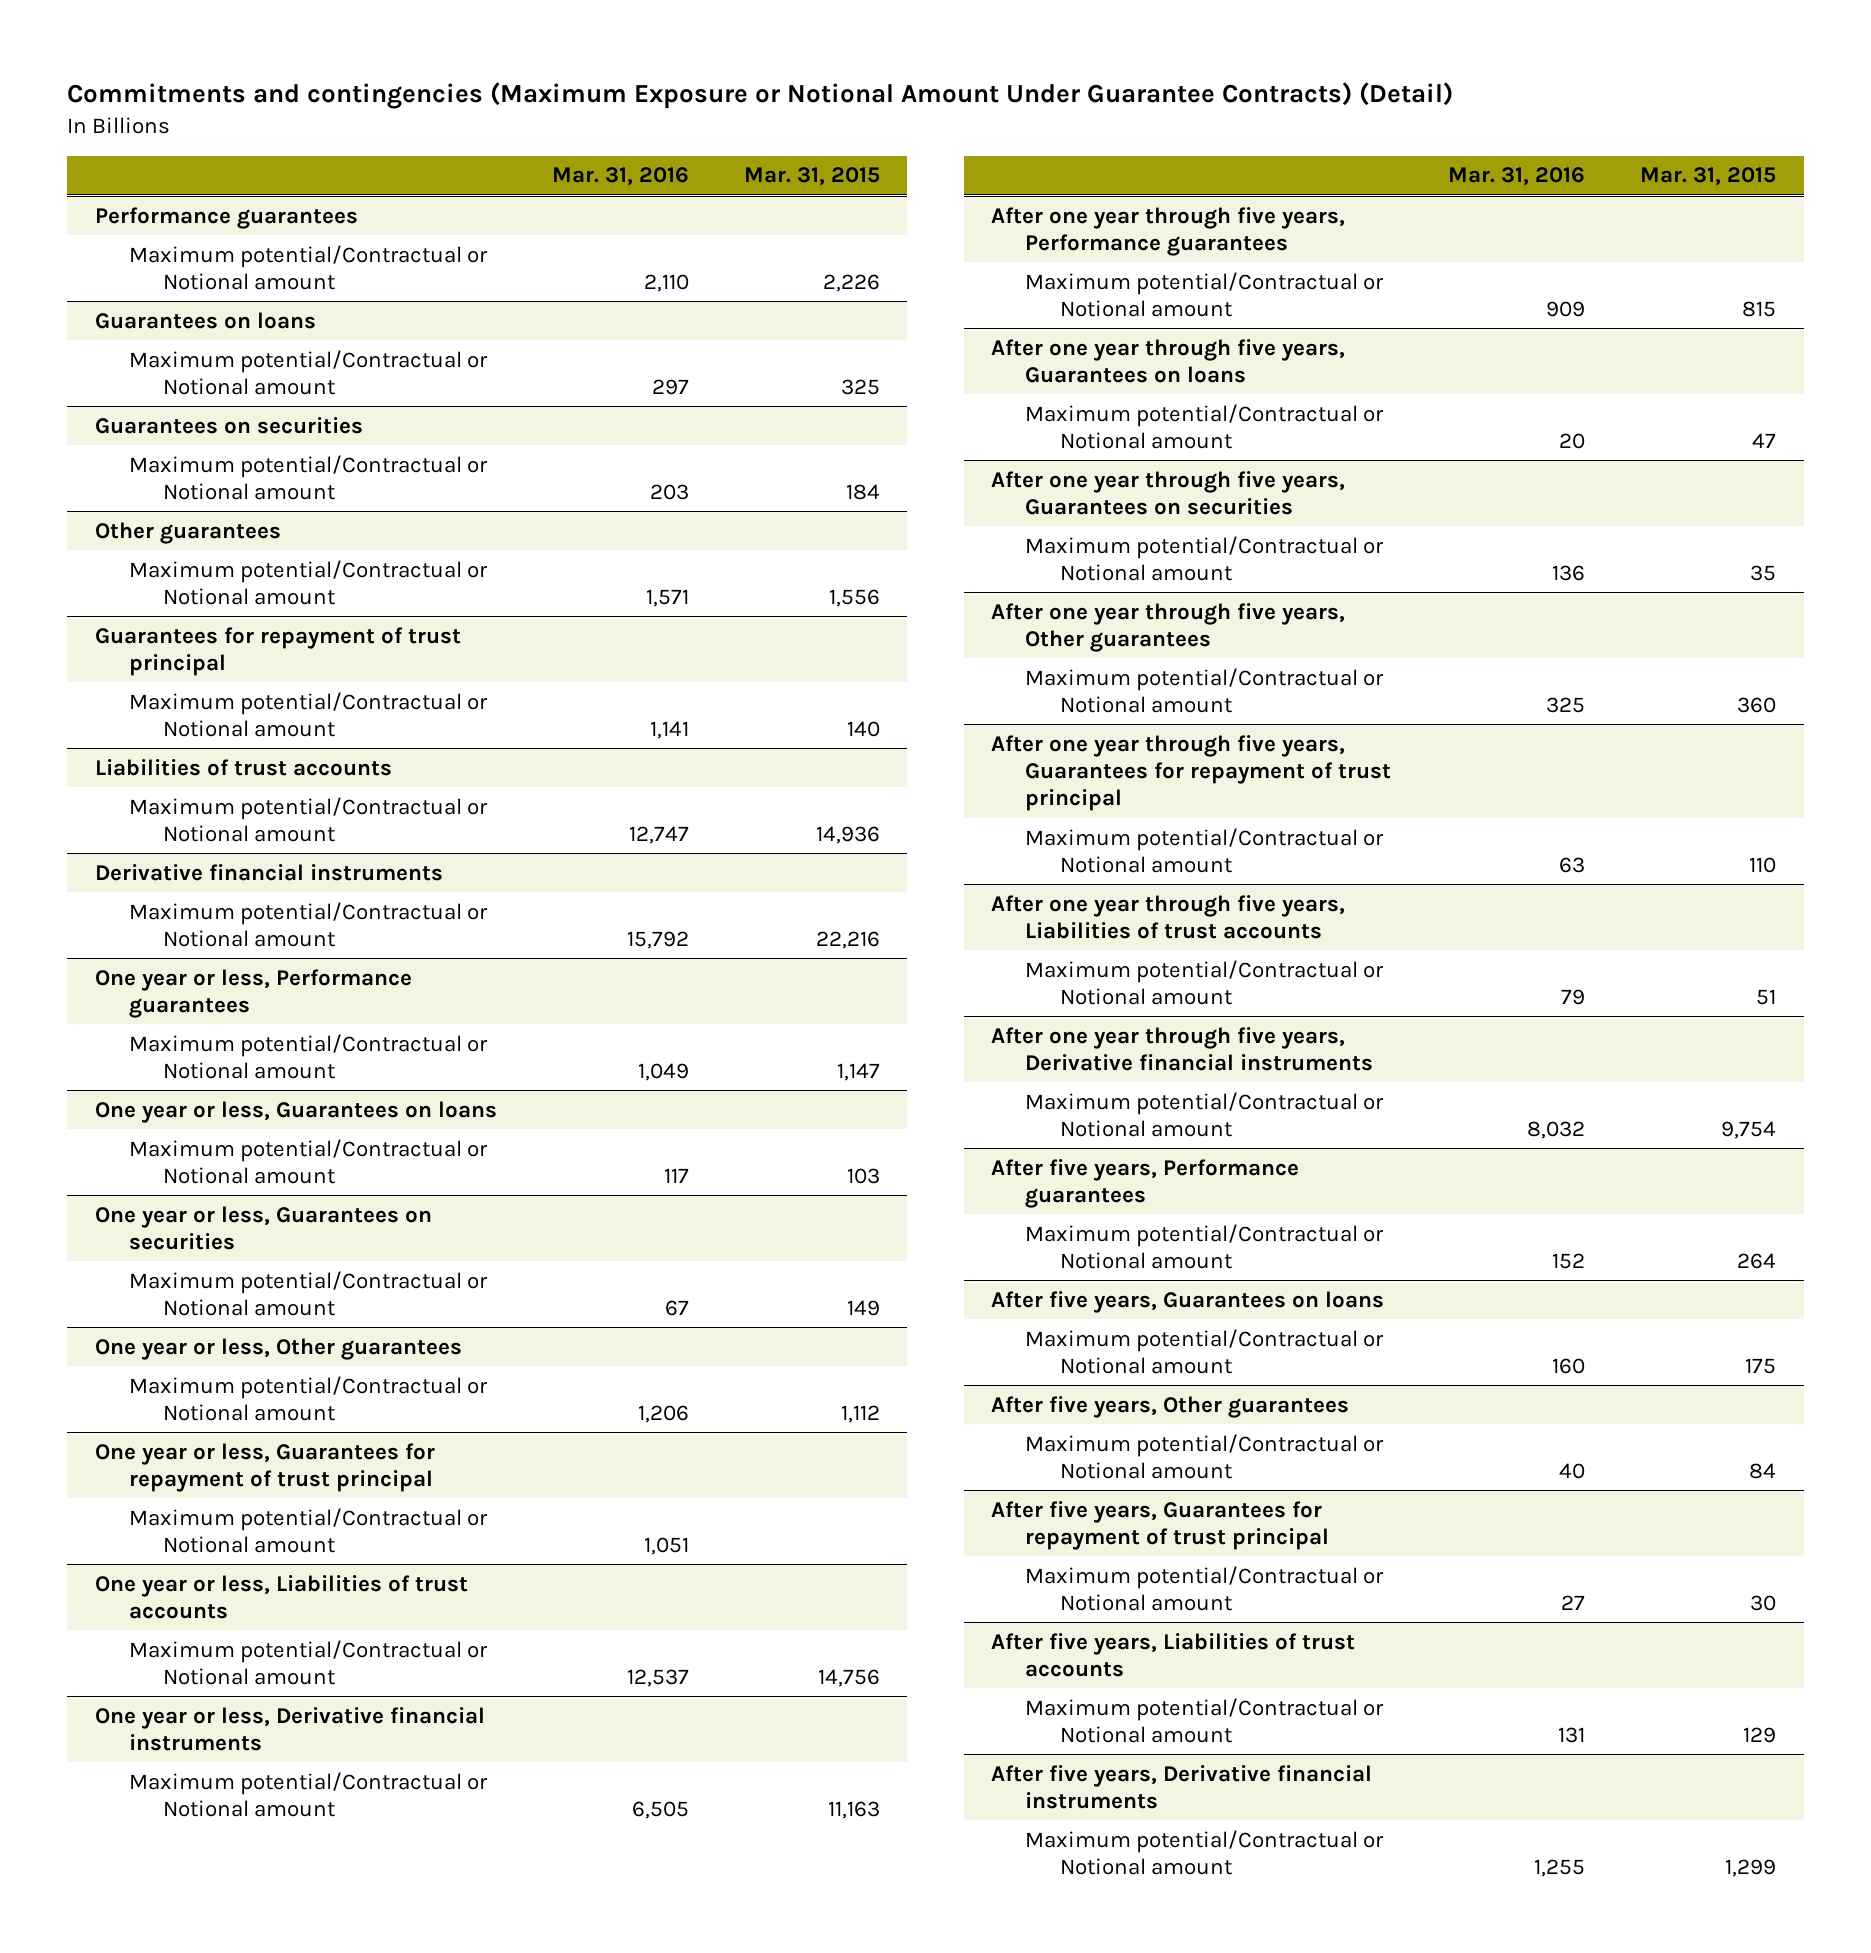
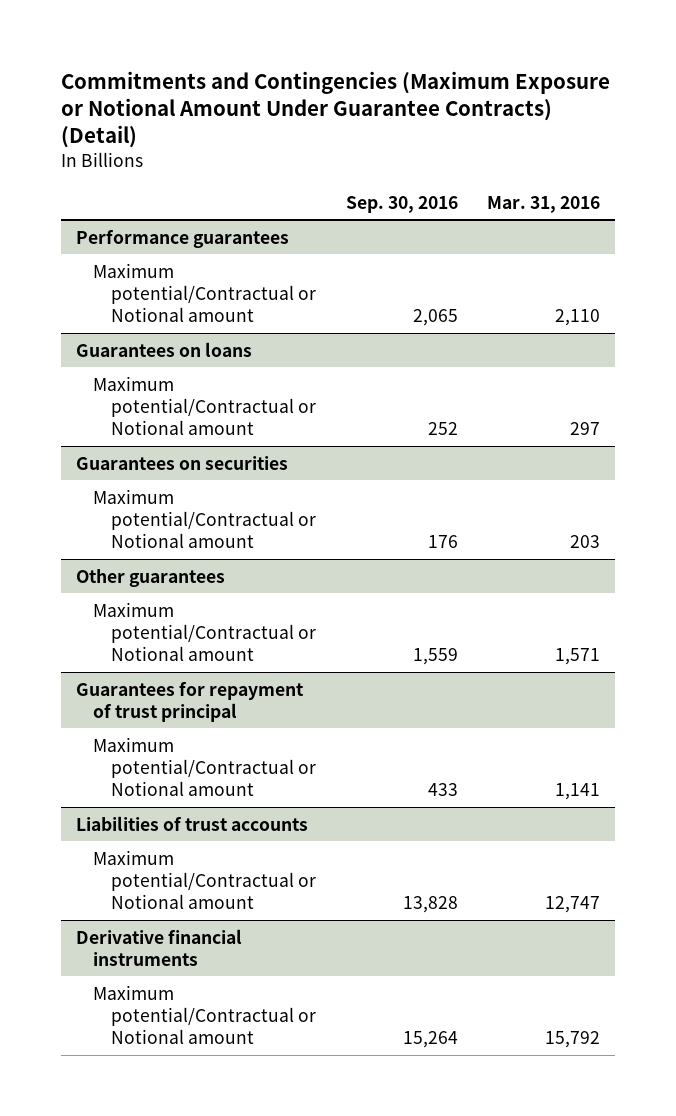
- Commitments and contingencies (Maximum Exposure or Notional Amount Under Guarantee Contracts) (Detail)
+ Commitments and Contingencies (Maximum Exposure or Notional Amount Under Guarantee Contracts) (Detail)
- | Mar. 31, 2016 | Mar. 31, 2015
+ | Sep. 30, 2016 | Mar. 31, 2016
- One year or less, Performance guarantees
- Maximum potential/Contractual or Notional amount | 1,049 | 1,147
- One year or less, Guarantees on loans
- Maximum potential/Contractual or Notional amount | 117 | 103
- One year or less, Guarantees on securities
- Maximum potential/Contractual or Notional amount | 67 | 149
- One year or less, Other guarantees
- Maximum potential/Contractual or Notional amount | 1,206 | 1,112
- One year or less, Guarantees for repayment of trust principal
- Maximum potential/Contractual or Notional amount | 1,051 |
- One year or less, Liabilities of trust accounts
- Maximum potential/Contractual or Notional amount | 12,537 | 14,756
- One year or less, Derivative financial instruments
- Maximum potential/Contractual or Notional amount | 6,505 | 11,163
- After one year through five years, Performance guarantees
- Maximum potential/Contractual or Notional amount | 909 | 815
- After one year through five years, Guarantees on loans
- Maximum potential/Contractual or Notional amount | 20 | 47
- After one year through five years, Guarantees on securities
- Maximum potential/Contractual or Notional amount | 136 | 35
- After one year through five years, Other guarantees
- Maximum potential/Contractual or Notional amount | 325 | 360
- After one year through five years, Guarantees for repayment of trust principal
- Maximum potential/Contractual or Notional amount | 63 | 110
- After one year through five years, Liabilities of trust accounts
- Maximum potential/Contractual or Notional amount | 79 | 51
- After one year through five years, Derivative financial instruments
- Maximum potential/Contractual or Notional amount | 8,032 | 9,754
- After five years, Performance guarantees
- Maximum potential/Contractual or Notional amount | 152 | 264
- After five years, Guarantees on loans
- Maximum potential/Contractual or Notional amount | 160 | 175
- After five years, Other guarantees
- Maximum potential/Contractual or Notional amount | 40 | 84
- After five years, Guarantees for repayment of trust principal
- Maximum potential/Contractual or Notional amount | 27 | 30
- After five years, Liabilities of trust accounts
- Maximum potential/Contractual or Notional amount | 131 | 129
- After five years, Derivative financial instruments
- Maximum potential/Contractual or Notional amount | 1,255 | 1,299

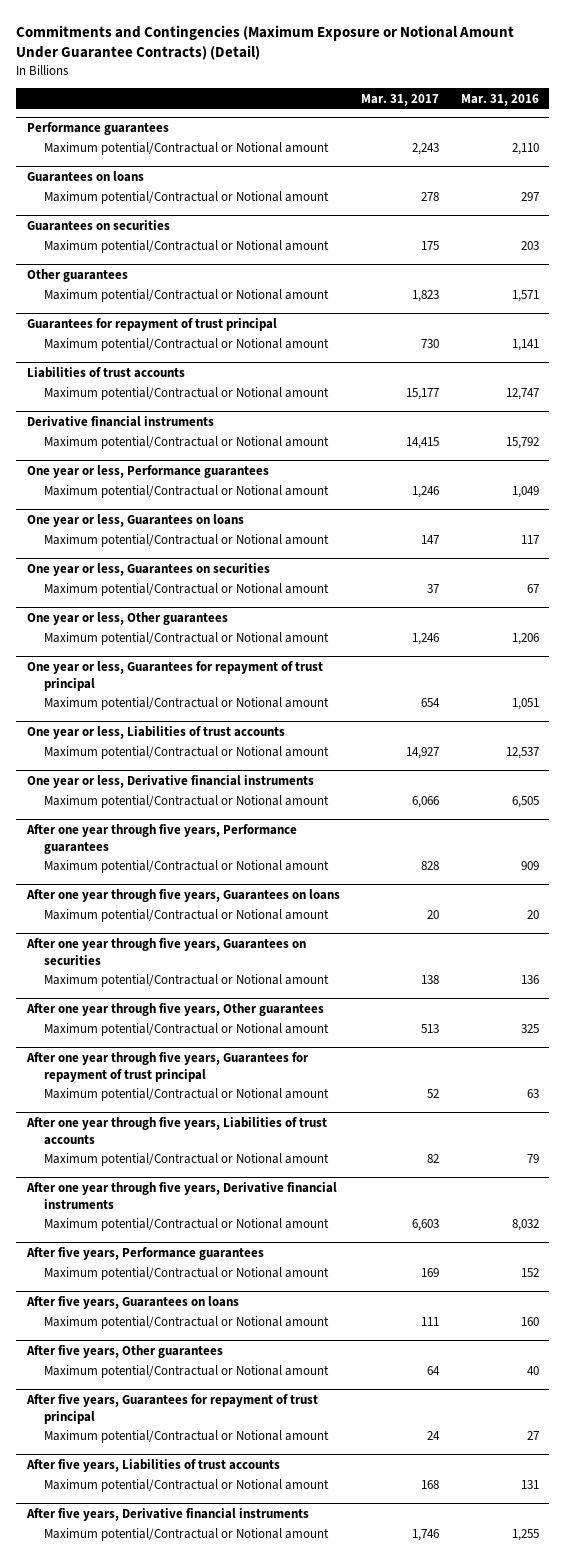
- | Sep. 30, 2016 | Mar. 31, 2016
+ | Mar. 31, 2017 | Mar. 31, 2016
+ One year or less, Performance guarantees
+ Maximum potential/Contractual or Notional amount | 1,246 | 1,049
+ One year or less, Guarantees on loans
+ Maximum potential/Contractual or Notional amount | 147 | 117
+ One year or less, Guarantees on securities
+ Maximum potential/Contractual or Notional amount | 37 | 67
+ One year or less, Other guarantees
+ Maximum potential/Contractual or Notional amount | 1,246 | 1,206
+ One year or less, Guarantees for repayment of trust principal
+ Maximum potential/Contractual or Notional amount | 654 | 1,051
+ One year or less, Liabilities of trust accounts
+ Maximum potential/Contractual or Notional amount | 14,927 | 12,537
+ One year or less, Derivative financial instruments
+ Maximum potential/Contractual or Notional amount | 6,066 | 6,505
+ After one year through five years, Performance guarantees
+ Maximum potential/Contractual or Notional amount | 828 | 909
+ After one year through five years, Guarantees on loans
+ Maximum potential/Contractual or Notional amount | 20 | 20
+ After one year through five years, Guarantees on securities
+ Maximum potential/Contractual or Notional amount | 138 | 136
+ After one year through five years, Other guarantees
+ Maximum potential/Contractual or Notional amount | 513 | 325
+ After one year through five years, Guarantees for repayment of trust principal
+ Maximum potential/Contractual or Notional amount | 52 | 63
+ After one year through five years, Liabilities of trust accounts
+ Maximum potential/Contractual or Notional amount | 82 | 79
+ After one year through five years, Derivative financial instruments
+ Maximum potential/Contractual or Notional amount | 6,603 | 8,032
+ After five years, Performance guarantees
+ Maximum potential/Contractual or Notional amount | 169 | 152
+ After five years, Guarantees on loans
+ Maximum potential/Contractual or Notional amount | 111 | 160
+ After five years, Other guarantees
+ Maximum potential/Contractual or Notional amount | 64 | 40
+ After five years, Guarantees for repayment of trust principal
+ Maximum potential/Contractual or Notional amount | 24 | 27
+ After five years, Liabilities of trust accounts
+ Maximum potential/Contractual or Notional amount | 168 | 131
+ After five years, Derivative financial instruments
+ Maximum potential/Contractual or Notional amount | 1,746 | 1,255

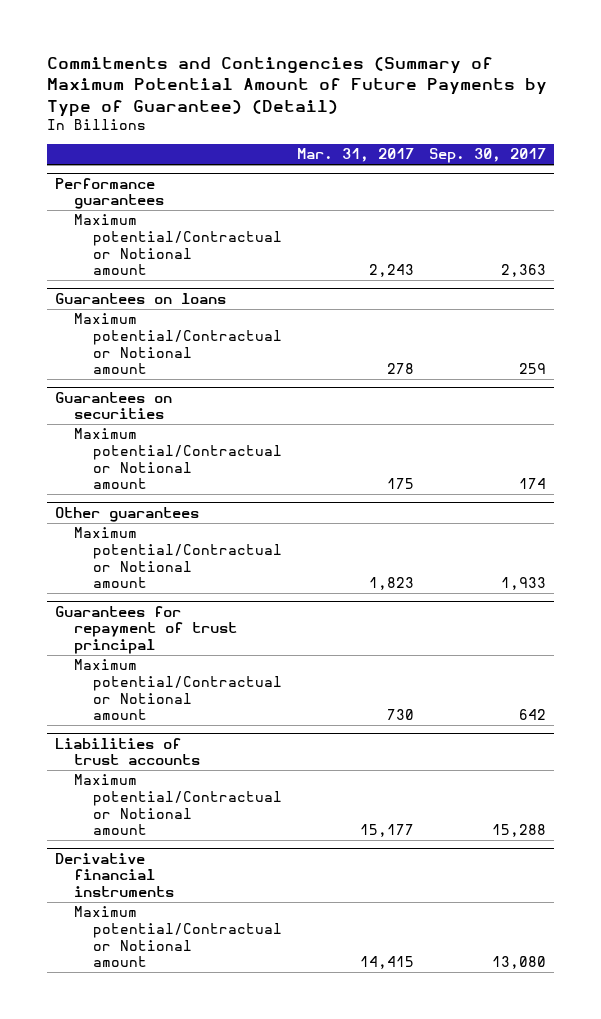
- Commitments and Contingencies (Maximum Exposure or Notional Amount Under Guarantee Contracts) (Detail)
+ Commitments and Contingencies (Summary of Maximum Potential Amount of Future Payments by Type of Guarantee) (Detail)
- | Mar. 31, 2017 | Mar. 31, 2016
+ | Mar. 31, 2017 | Sep. 30, 2017
- One year or less, Performance guarantees
- Maximum potential/Contractual or Notional amount | 1,246 | 1,049
- One year or less, Guarantees on loans
- Maximum potential/Contractual or Notional amount | 147 | 117
- One year or less, Guarantees on securities
- Maximum potential/Contractual or Notional amount | 37 | 67
- One year or less, Other guarantees
- Maximum potential/Contractual or Notional amount | 1,246 | 1,206
- One year or less, Guarantees for repayment of trust principal
- Maximum potential/Contractual or Notional amount | 654 | 1,051
- One year or less, Liabilities of trust accounts
- Maximum potential/Contractual or Notional amount | 14,927 | 12,537
- One year or less, Derivative financial instruments
- Maximum potential/Contractual or Notional amount | 6,066 | 6,505
- After one year through five years, Performance guarantees
- Maximum potential/Contractual or Notional amount | 828 | 909
- After one year through five years, Guarantees on loans
- Maximum potential/Contractual or Notional amount | 20 | 20
- After one year through five years, Guarantees on securities
- Maximum potential/Contractual or Notional amount | 138 | 136
- After one year through five years, Other guarantees
- Maximum potential/Contractual or Notional amount | 513 | 325
- After one year through five years, Guarantees for repayment of trust principal
- Maximum potential/Contractual or Notional amount | 52 | 63
- After one year through five years, Liabilities of trust accounts
- Maximum potential/Contractual or Notional amount | 82 | 79
- After one year through five years, Derivative financial instruments
- Maximum potential/Contractual or Notional amount | 6,603 | 8,032
- After five years, Performance guarantees
- Maximum potential/Contractual or Notional amount | 169 | 152
- After five years, Guarantees on loans
- Maximum potential/Contractual or Notional amount | 111 | 160
- After five years, Other guarantees
- Maximum potential/Contractual or Notional amount | 64 | 40
- After five years, Guarantees for repayment of trust principal
- Maximum potential/Contractual or Notional amount | 24 | 27
- After five years, Liabilities of trust accounts
- Maximum potential/Contractual or Notional amount | 168 | 131
- After five years, Derivative financial instruments
- Maximum potential/Contractual or Notional amount | 1,746 | 1,255

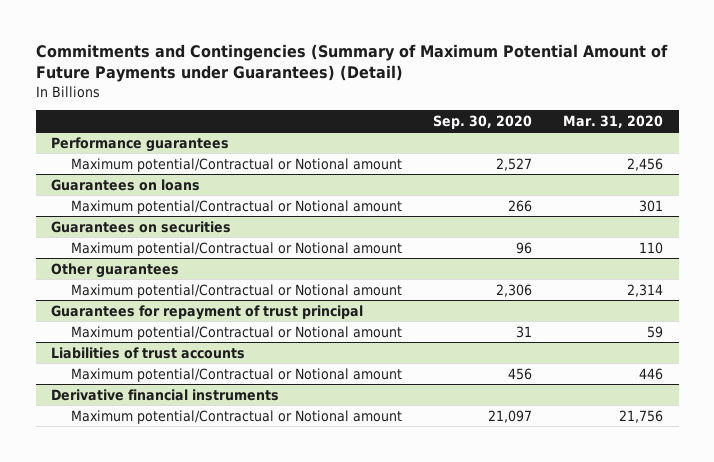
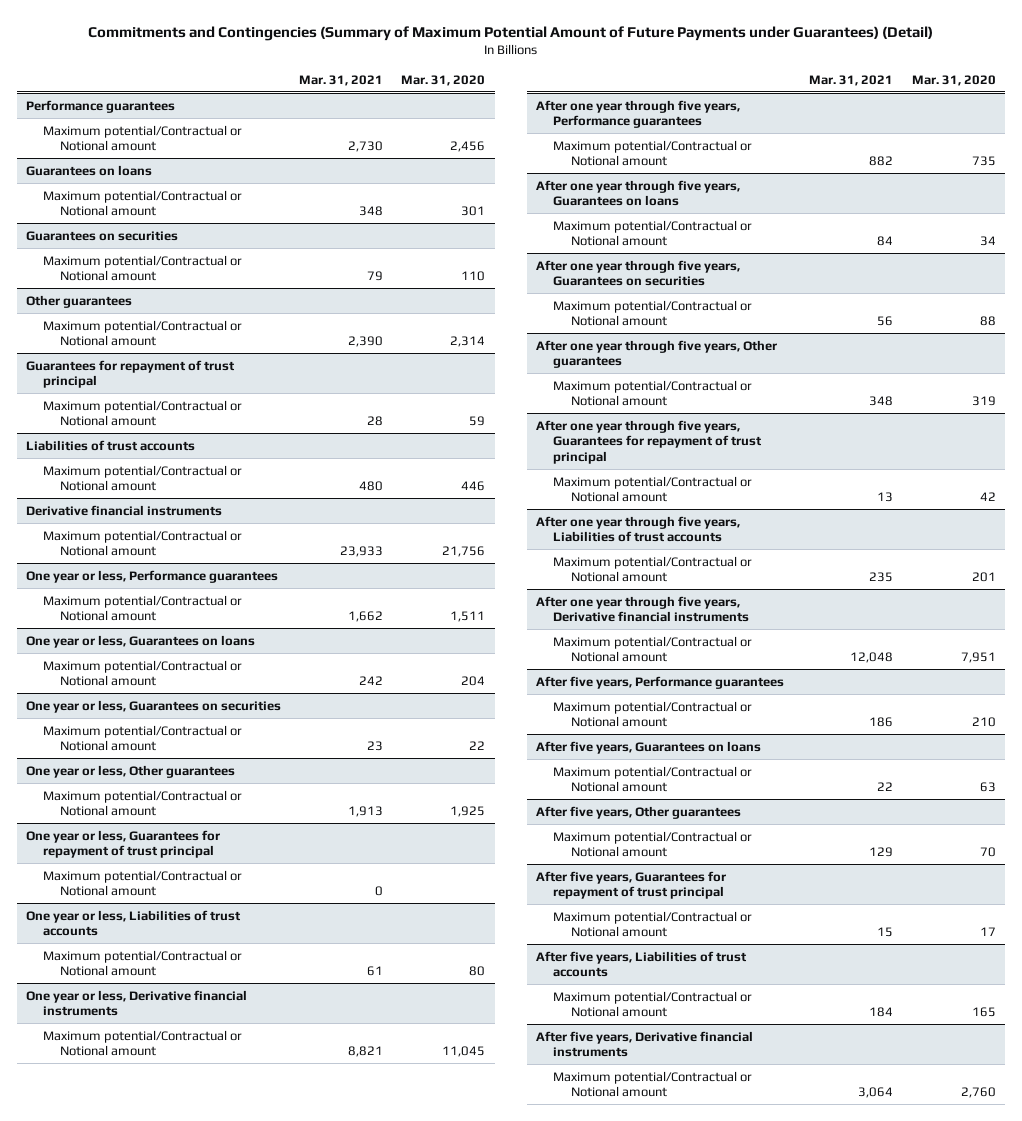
- | Sep. 30, 2020 | Mar. 31, 2020
+ | Mar. 31, 2021 | Mar. 31, 2020
+ One year or less, Performance guarantees
+ Maximum potential/Contractual or Notional amount | 1,662 | 1,511
+ One year or less, Guarantees on loans
+ Maximum potential/Contractual or Notional amount | 242 | 204
+ One year or less, Guarantees on securities
+ Maximum potential/Contractual or Notional amount | 23 | 22
+ One year or less, Other guarantees
+ Maximum potential/Contractual or Notional amount | 1,913 | 1,925
+ One year or less, Guarantees for repayment of trust principal
+ Maximum potential/Contractual or Notional amount | 0 |
+ One year or less, Liabilities of trust accounts
+ Maximum potential/Contractual or Notional amount | 61 | 80
+ One year or less, Derivative financial instruments
+ Maximum potential/Contractual or Notional amount | 8,821 | 11,045
+ After one year through five years, Performance guarantees
+ Maximum potential/Contractual or Notional amount | 882 | 735
+ After one year through five years, Guarantees on loans
+ Maximum potential/Contractual or Notional amount | 84 | 34
+ After one year through five years, Guarantees on securities
+ Maximum potential/Contractual or Notional amount | 56 | 88
+ After one year through five years, Other guarantees
+ Maximum potential/Contractual or Notional amount | 348 | 319
+ After one year through five years, Guarantees for repayment of trust principal
+ Maximum potential/Contractual or Notional amount | 13 | 42
+ After one year through five years, Liabilities of trust accounts
+ Maximum potential/Contractual or Notional amount | 235 | 201
+ After one year through five years, Derivative financial instruments
+ Maximum potential/Contractual or Notional amount | 12,048 | 7,951
+ After five years, Performance guarantees
+ Maximum potential/Contractual or Notional amount | 186 | 210
+ After five years, Guarantees on loans
+ Maximum potential/Contractual or Notional amount | 22 | 63
+ After five years, Other guarantees
+ Maximum potential/Contractual or Notional amount | 129 | 70
+ After five years, Guarantees for repayment of trust principal
+ Maximum potential/Contractual or Notional amount | 15 | 17
+ After five years, Liabilities of trust accounts
+ Maximum potential/Contractual or Notional amount | 184 | 165
+ After five years, Derivative financial instruments
+ Maximum potential/Contractual or Notional amount | 3,064 | 2,760

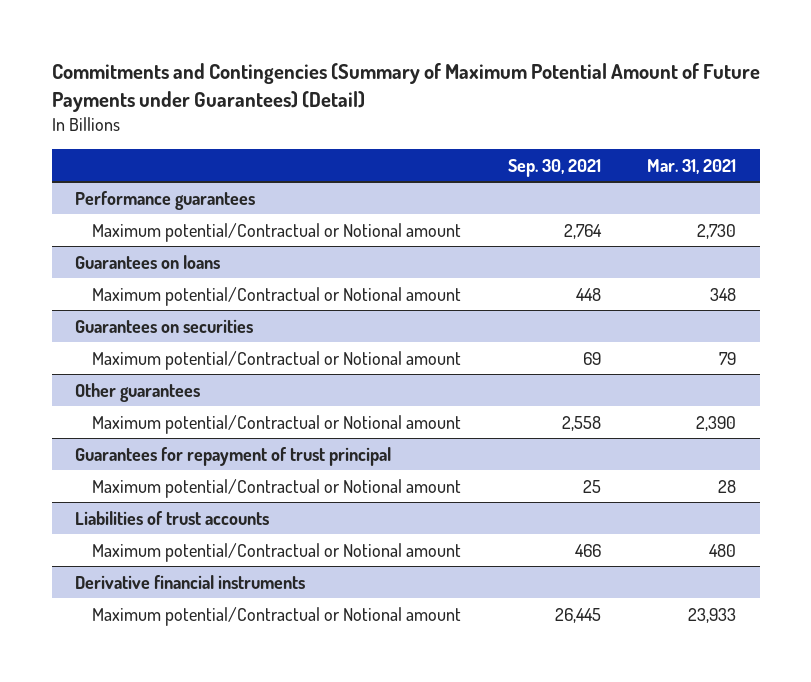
- | Mar. 31, 2021 | Mar. 31, 2020
+ | Sep. 30, 2021 | Mar. 31, 2021
- One year or less, Performance guarantees
- Maximum potential/Contractual or Notional amount | 1,662 | 1,511
- One year or less, Guarantees on loans
- Maximum potential/Contractual or Notional amount | 242 | 204
- One year or less, Guarantees on securities
- Maximum potential/Contractual or Notional amount | 23 | 22
- One year or less, Other guarantees
- Maximum potential/Contractual or Notional amount | 1,913 | 1,925
- One year or less, Guarantees for repayment of trust principal
- Maximum potential/Contractual or Notional amount | 0 |
- One year or less, Liabilities of trust accounts
- Maximum potential/Contractual or Notional amount | 61 | 80
- One year or less, Derivative financial instruments
- Maximum potential/Contractual or Notional amount | 8,821 | 11,045
- After one year through five years, Performance guarantees
- Maximum potential/Contractual or Notional amount | 882 | 735
- After one year through five years, Guarantees on loans
- Maximum potential/Contractual or Notional amount | 84 | 34
- After one year through five years, Guarantees on securities
- Maximum potential/Contractual or Notional amount | 56 | 88
- After one year through five years, Other guarantees
- Maximum potential/Contractual or Notional amount | 348 | 319
- After one year through five years, Guarantees for repayment of trust principal
- Maximum potential/Contractual or Notional amount | 13 | 42
- After one year through five years, Liabilities of trust accounts
- Maximum potential/Contractual or Notional amount | 235 | 201
- After one year through five years, Derivative financial instruments
- Maximum potential/Contractual or Notional amount | 12,048 | 7,951
- After five years, Performance guarantees
- Maximum potential/Contractual or Notional amount | 186 | 210
- After five years, Guarantees on loans
- Maximum potential/Contractual or Notional amount | 22 | 63
- After five years, Other guarantees
- Maximum potential/Contractual or Notional amount | 129 | 70
- After five years, Guarantees for repayment of trust principal
- Maximum potential/Contractual or Notional amount | 15 | 17
- After five years, Liabilities of trust accounts
- Maximum potential/Contractual or Notional amount | 184 | 165
- After five years, Derivative financial instruments
- Maximum potential/Contractual or Notional amount | 3,064 | 2,760

